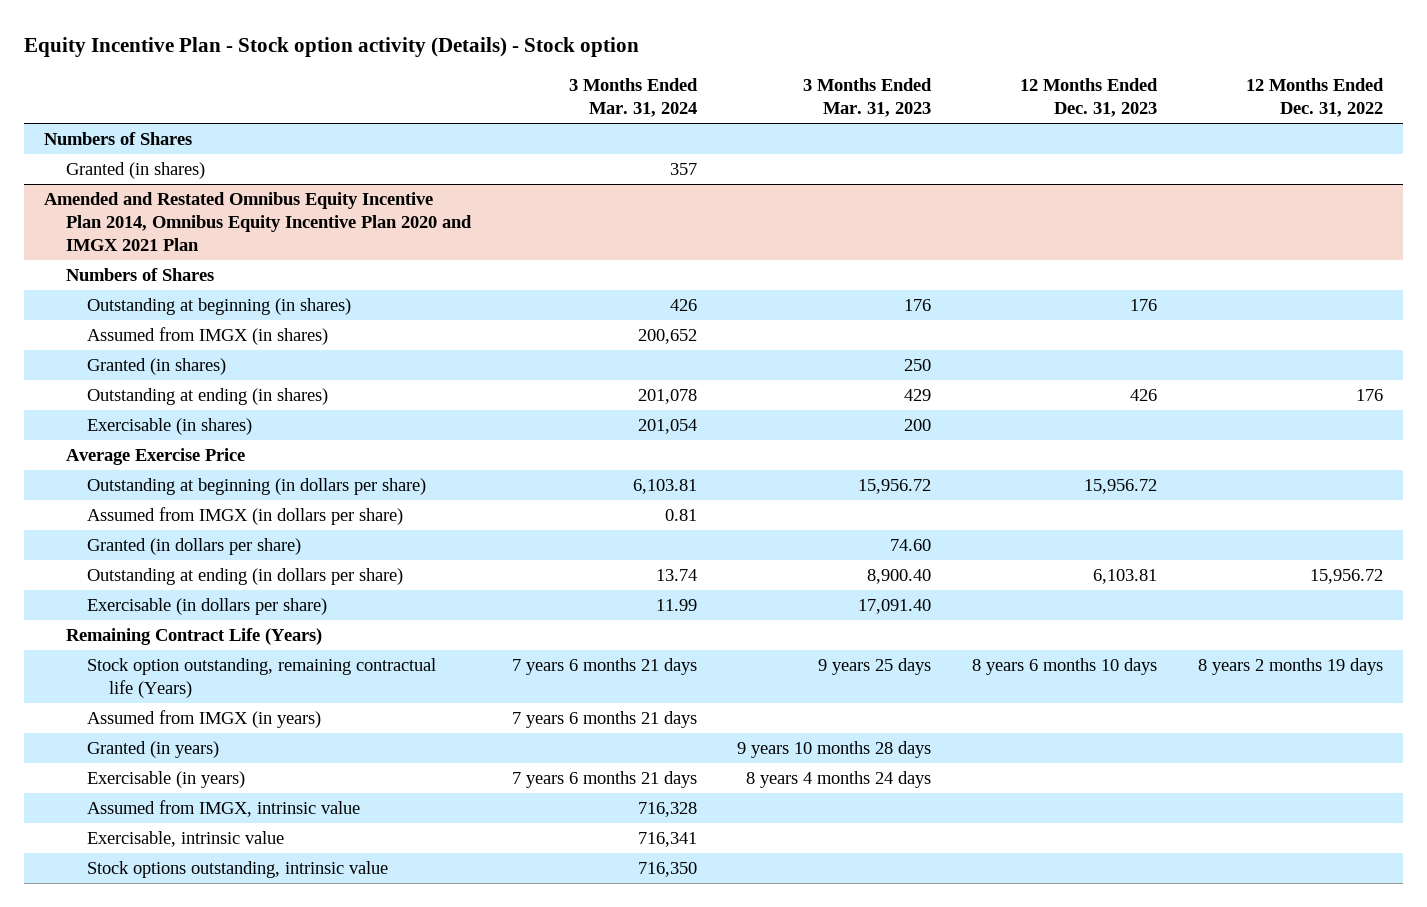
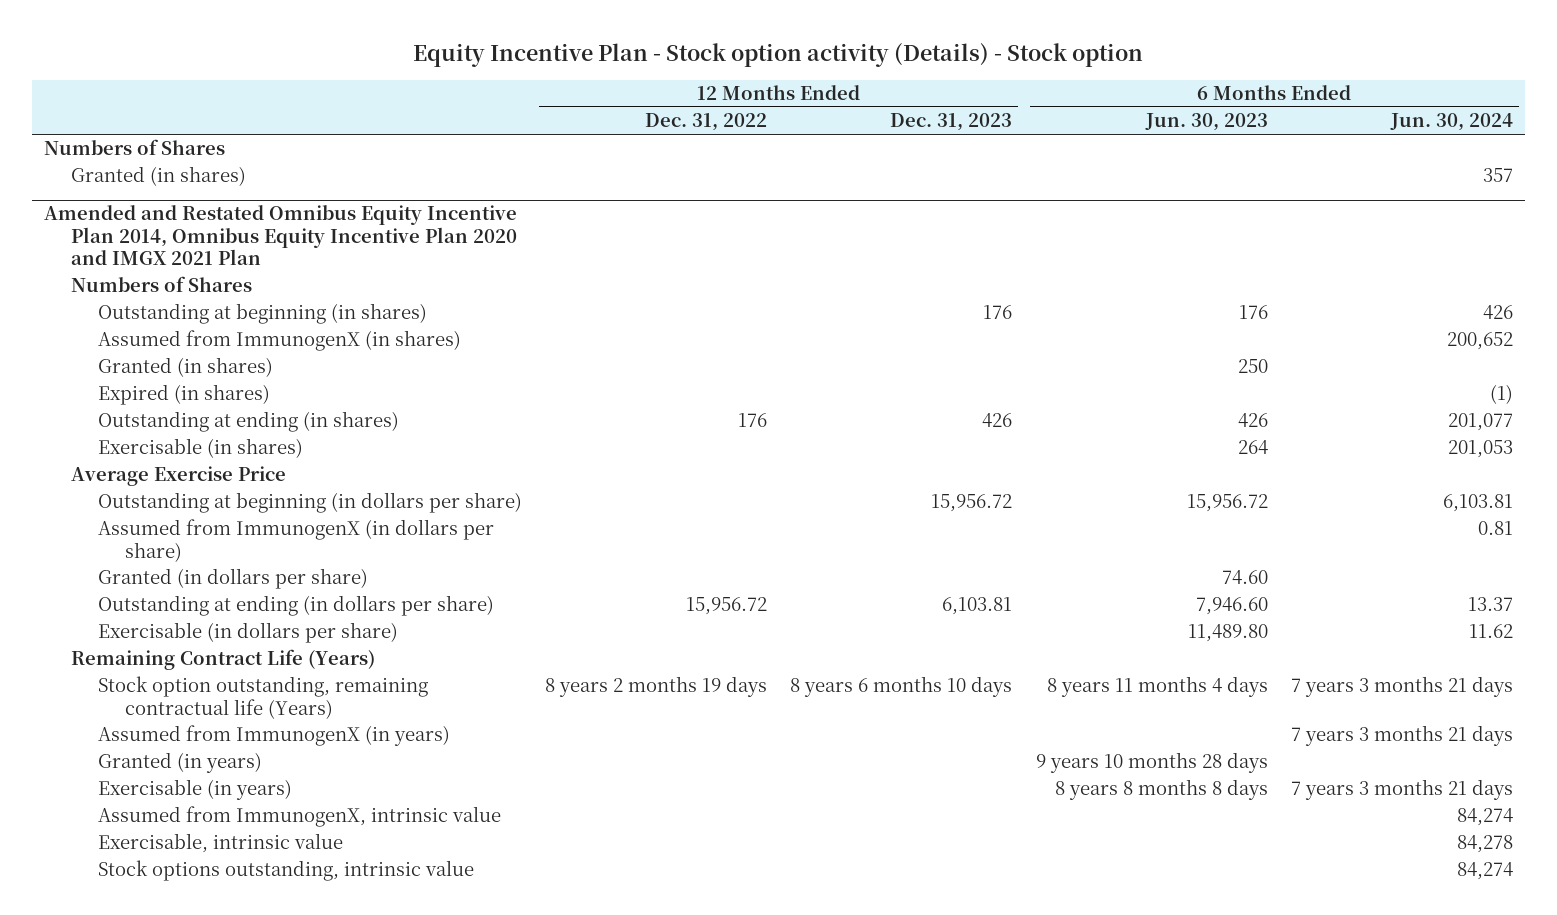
- | 3 Months Ended Mar. 31, 2024 | 3 Months Ended Mar. 31, 2023 | 12 Months Ended Dec. 31, 2023 | 12 Months Ended Dec. 31, 2022
+ | 12 Months Ended Dec. 31, 2022 | 12 Months Ended Dec. 31, 2023 | 6 Months Ended Jun. 30, 2023 | 6 Months Ended Jun. 30, 2024
@ Amended and Restated Omnibus Equity Incentive Plan 2014, Omnibus Equity Incentive Plan 2020 and IMGX 2021 Plan
- Assumed from IMGX (in shares) | 200,652 | | |
+ Assumed from ImmunogenX (in shares) | | | | 200,652
+ Expired (in shares) | | | | (1)
- Assumed from IMGX (in dollars per share) | 0.81 | | |
+ Assumed from ImmunogenX (in dollars per share) | | | | 0.81
- Assumed from IMGX (in years) | 7 years 6 months 21 days | | |
+ Assumed from ImmunogenX (in years) | | | | 7 years 3 months 21 days
- Assumed from IMGX, intrinsic value | 716,328 | | |
+ Assumed from ImmunogenX, intrinsic value | | | | 84,274

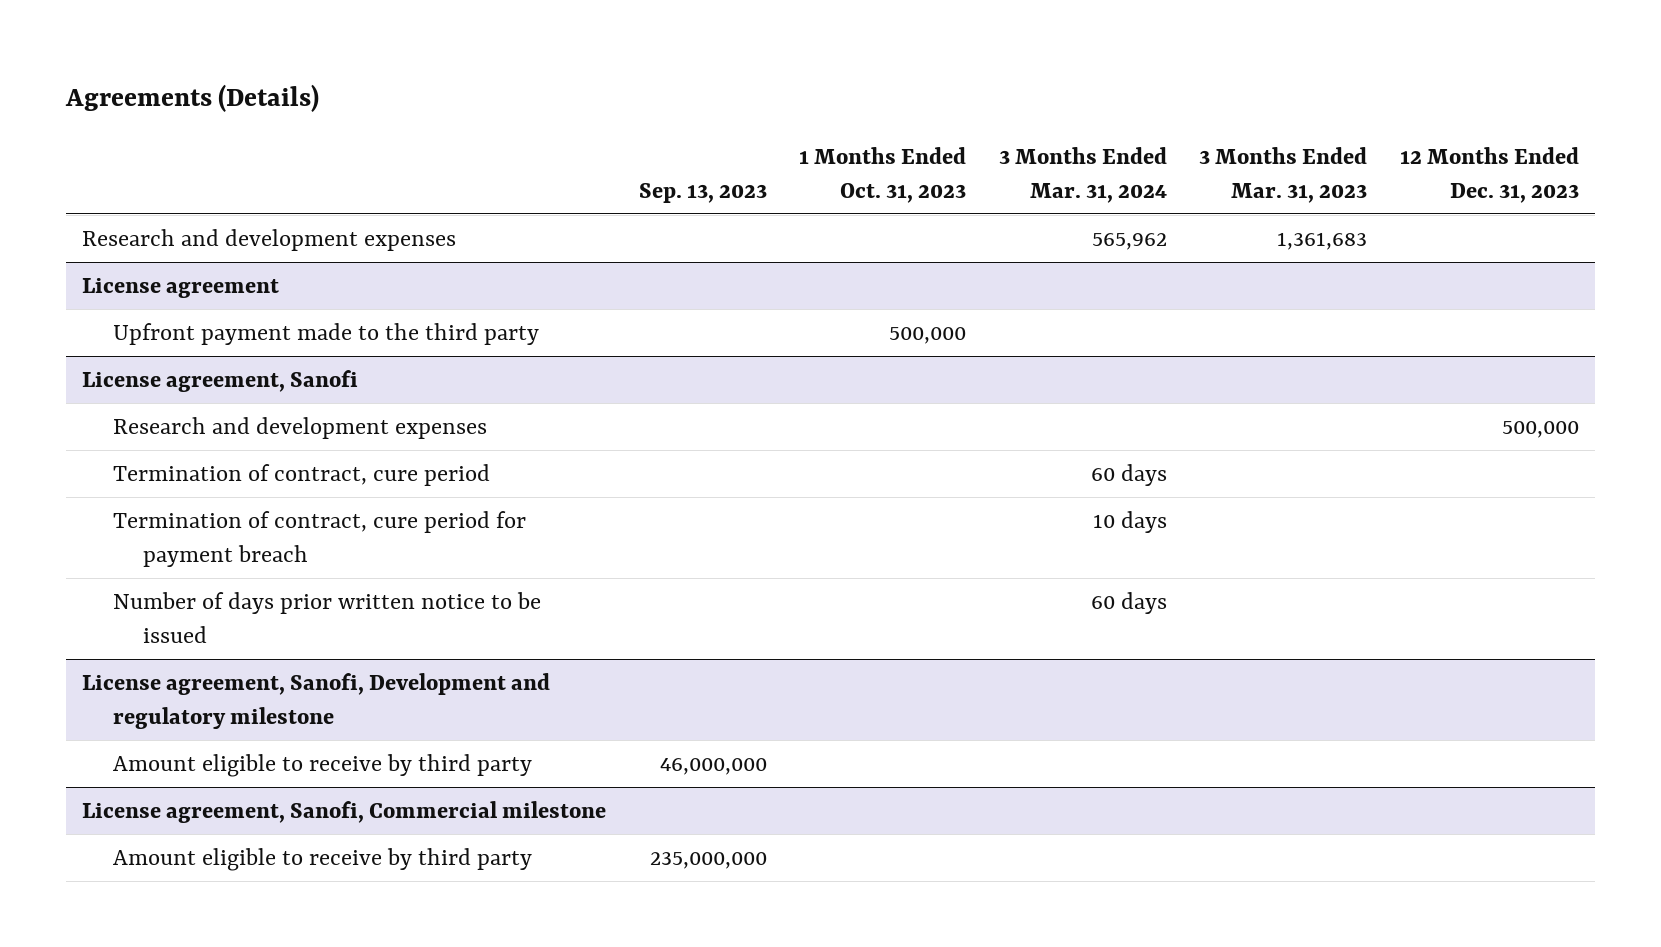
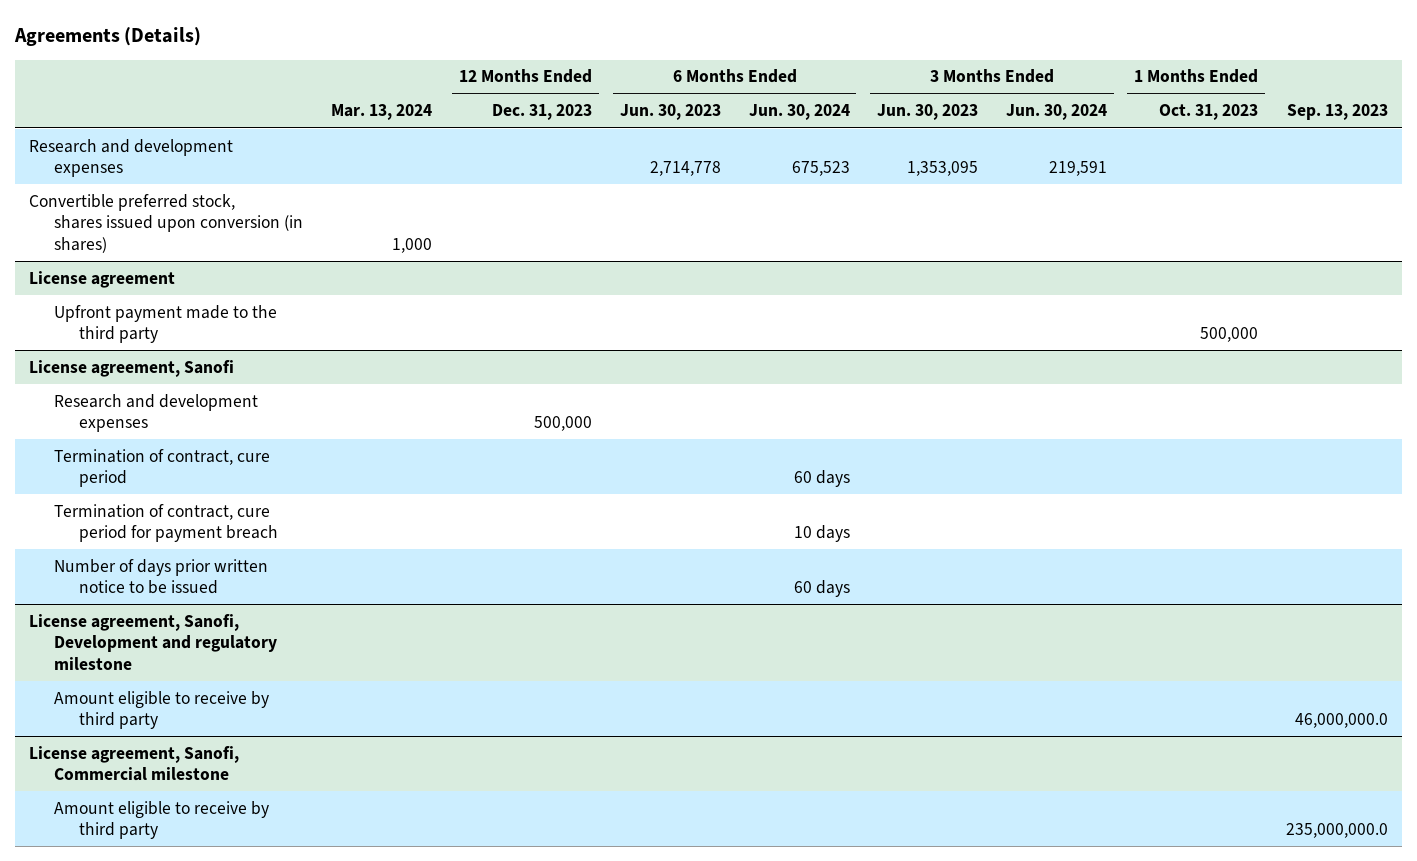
- | Sep. 13, 2023 | 1 Months Ended Oct. 31, 2023 | 3 Months Ended Mar. 31, 2024 | 3 Months Ended Mar. 31, 2023 | 12 Months Ended Dec. 31, 2023
+ | Mar. 13, 2024 | 12 Months Ended Dec. 31, 2023 | 6 Months Ended Jun. 30, 2023 | 6 Months Ended Jun. 30, 2024 | 3 Months Ended Jun. 30, 2023 | 3 Months Ended Jun. 30, 2024 | 1 Months Ended Oct. 31, 2023 | Sep. 13, 2023
+ Convertible preferred stock, shares issued upon conversion (in shares) | 1,000 | | | | | | |
@ License agreement, Sanofi, Development and regulatory milestone
- Amount eligible to receive by third party | 46,000,000 | | | |
+ Amount eligible to receive by third party | | | | | | | | 46,000,000.0
@ License agreement, Sanofi, Commercial milestone
- Amount eligible to receive by third party | 235,000,000 | | | |
+ Amount eligible to receive by third party | | | | | | | | 235,000,000.0

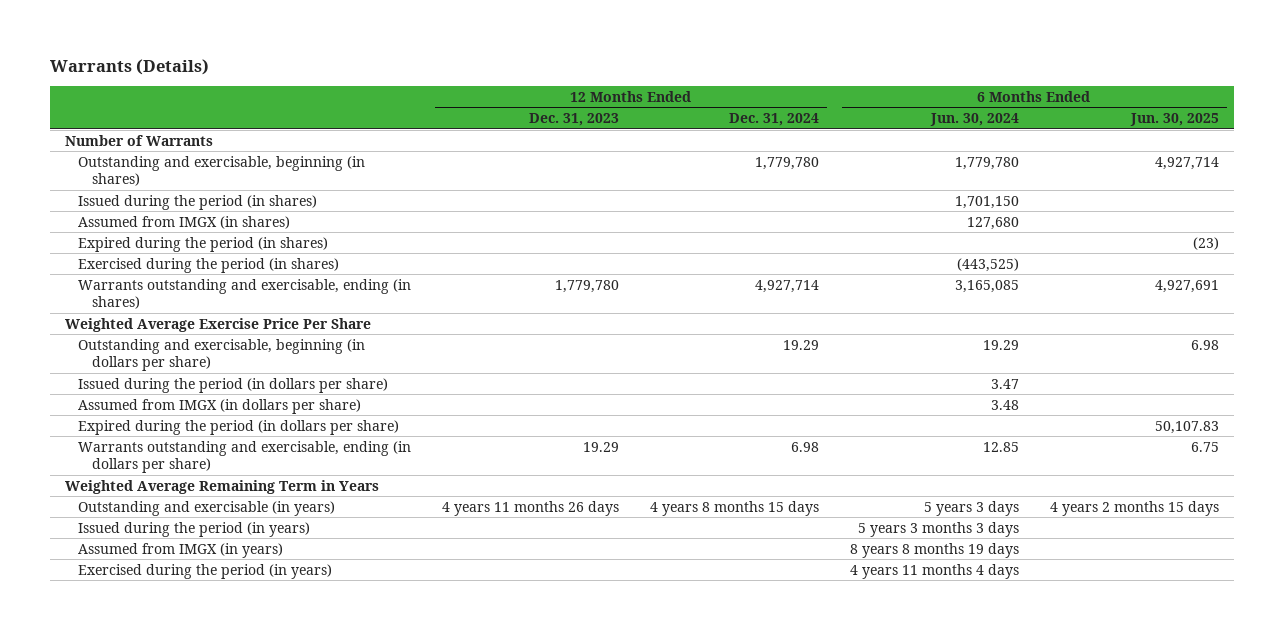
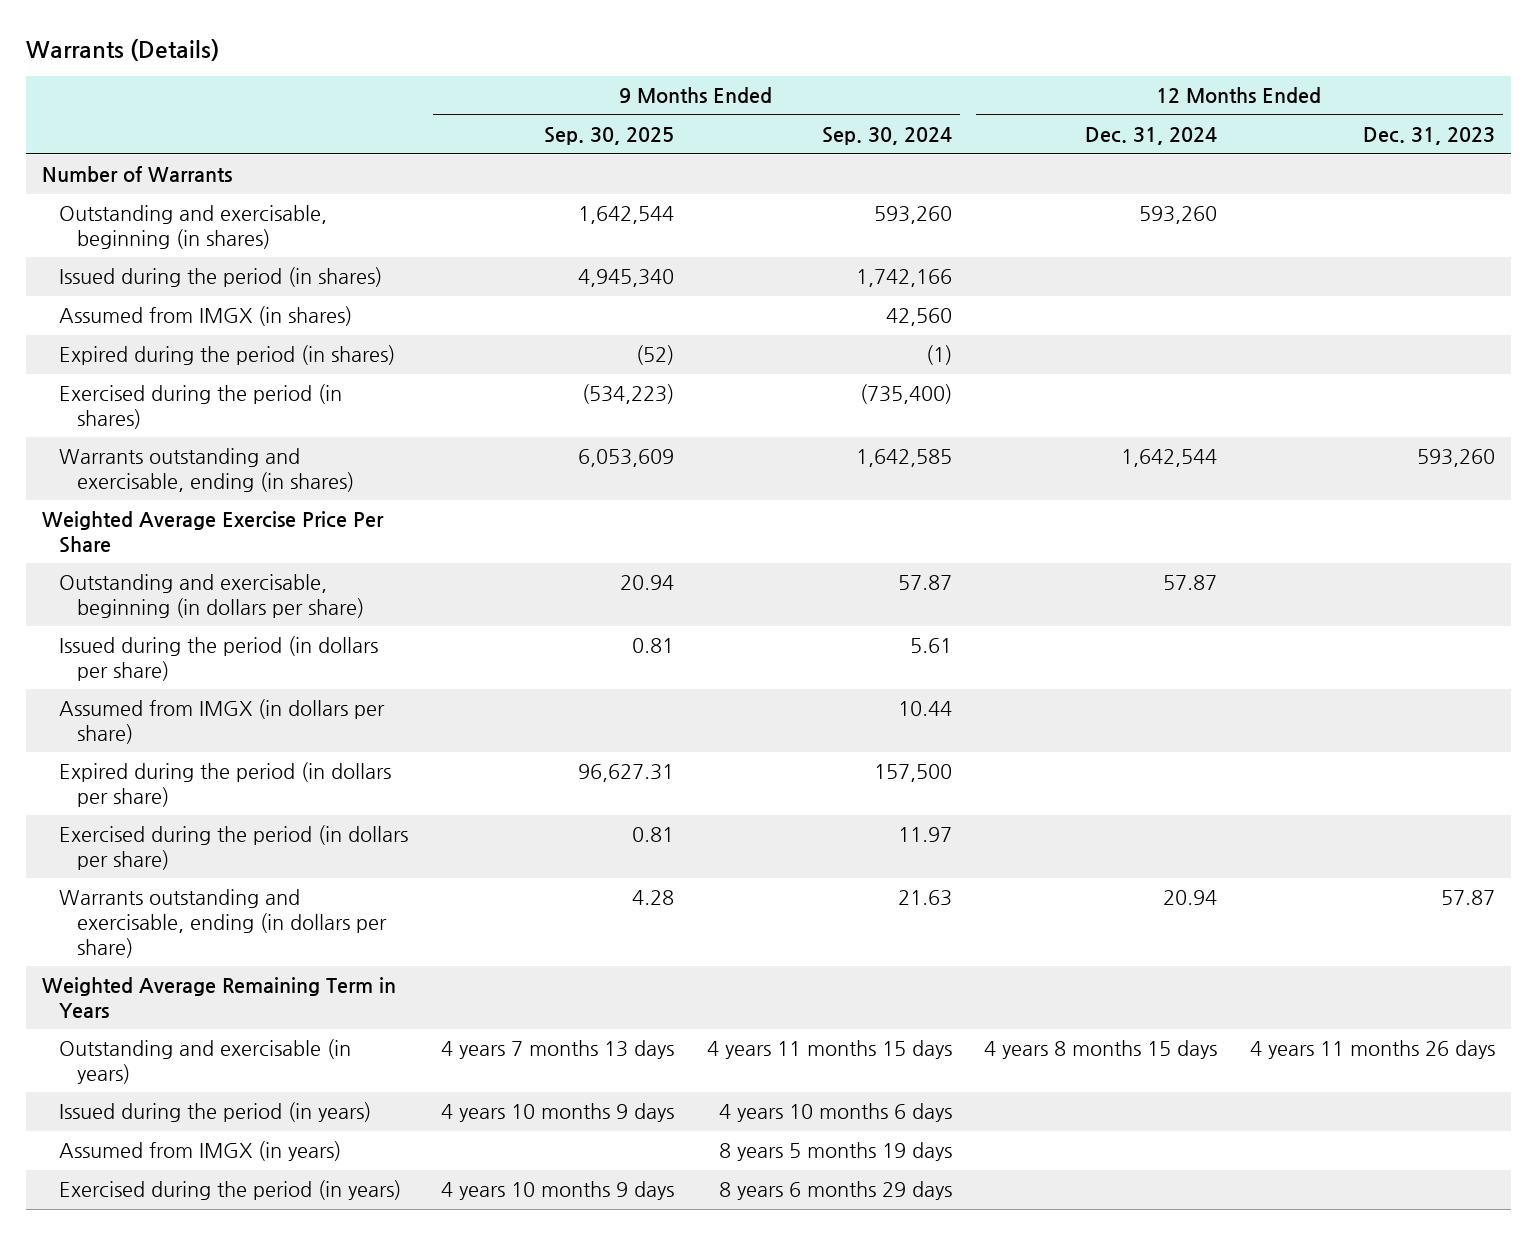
- | 12 Months Ended Dec. 31, 2023 | 12 Months Ended Dec. 31, 2024 | 6 Months Ended Jun. 30, 2024 | 6 Months Ended Jun. 30, 2025
+ | 9 Months Ended Sep. 30, 2025 | 9 Months Ended Sep. 30, 2024 | 12 Months Ended Dec. 31, 2024 | 12 Months Ended Dec. 31, 2023
- Outstanding and exercisable, beginning (in shares) | | 1,779,780 | 1,779,780 | 4,927,714
+ Outstanding and exercisable, beginning (in shares) | 1,642,544 | 593,260 | 593,260 |
- Warrants outstanding and exercisable, ending (in shares) | 1,779,780 | 4,927,714 | 3,165,085 | 4,927,691
+ Warrants outstanding and exercisable, ending (in shares) | 6,053,609 | 1,642,585 | 1,642,544 | 593,260
- Outstanding and exercisable, beginning (in dollars per share) | | 19.29 | 19.29 | 6.98
+ Outstanding and exercisable, beginning (in dollars per share) | 20.94 | 57.87 | 57.87 |
- Warrants outstanding and exercisable, ending (in dollars per share) | 19.29 | 6.98 | 12.85 | 6.75
+ Exercised during the period (in dollars per share) | 0.81 | 11.97 | |
+ Warrants outstanding and exercisable, ending (in dollars per share) | 4.28 | 21.63 | 20.94 | 57.87

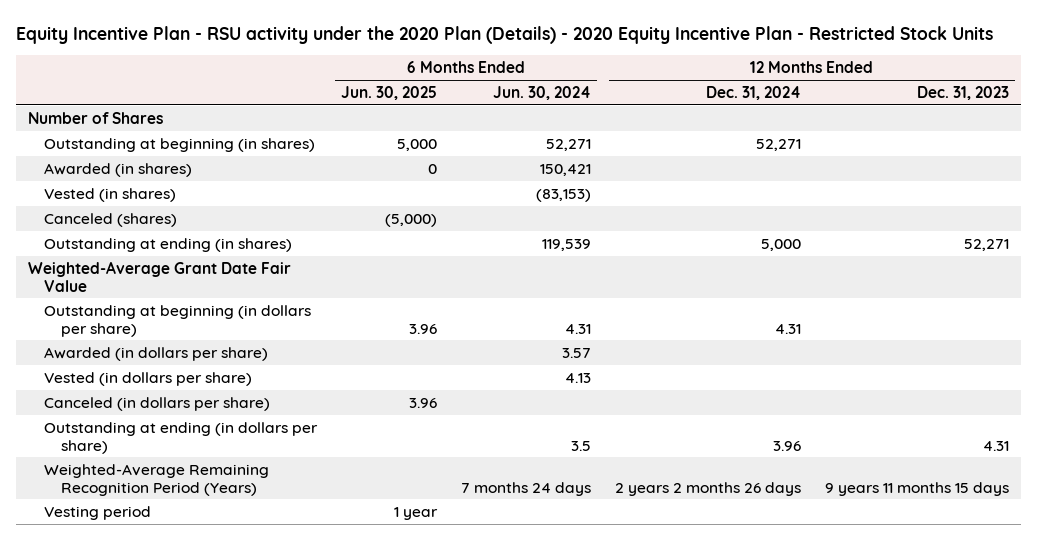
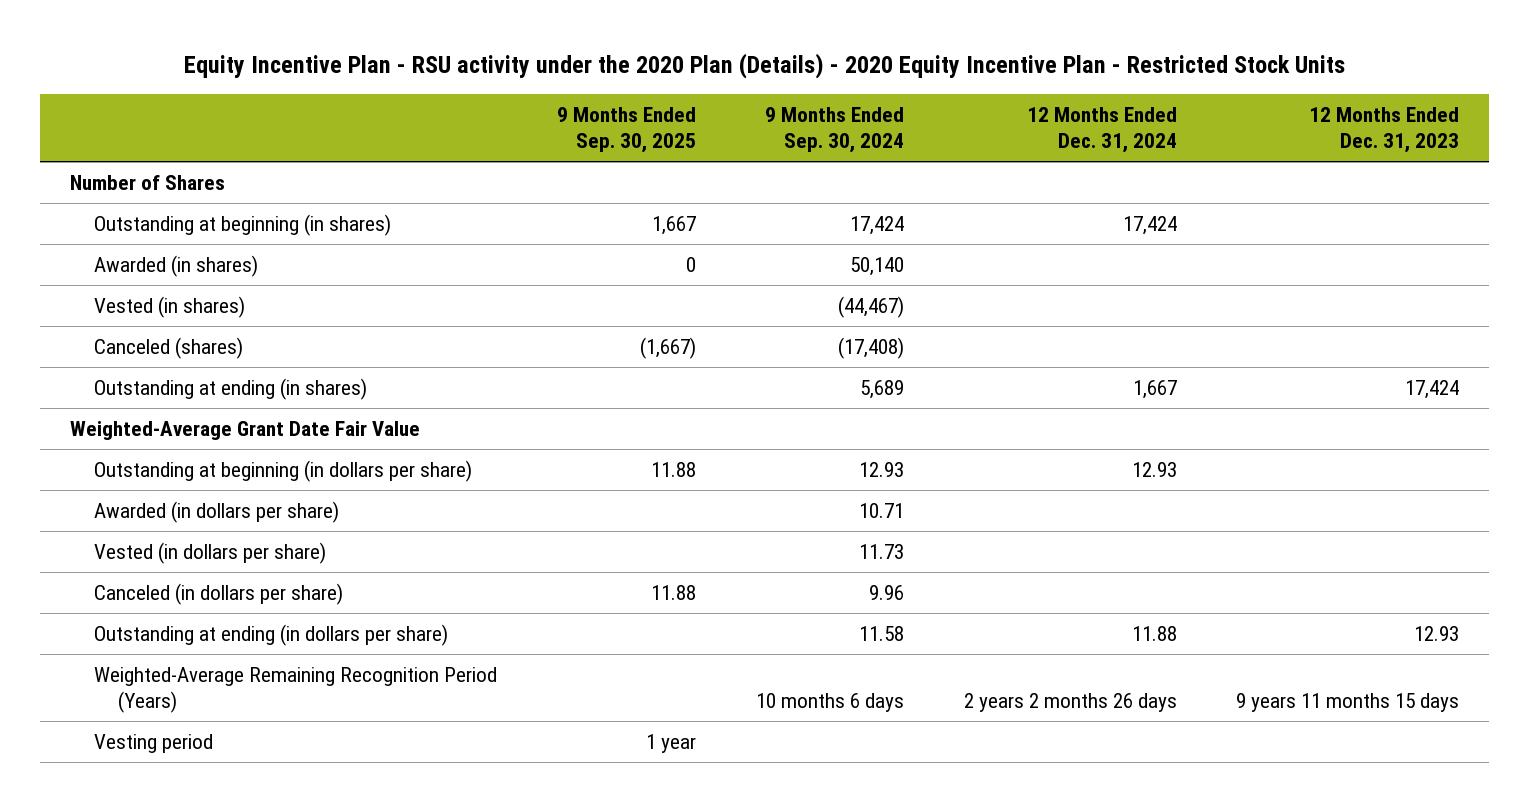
- | 6 Months Ended Jun. 30, 2025 | 6 Months Ended Jun. 30, 2024 | 12 Months Ended Dec. 31, 2024 | 12 Months Ended Dec. 31, 2023
+ | 9 Months Ended Sep. 30, 2025 | 9 Months Ended Sep. 30, 2024 | 12 Months Ended Dec. 31, 2024 | 12 Months Ended Dec. 31, 2023
- Outstanding at beginning (in shares) | 5,000 | 52,271 | 52,271 |
+ Outstanding at beginning (in shares) | 1,667 | 17,424 | 17,424 |
- Outstanding at ending (in shares) | | 119,539 | 5,000 | 52,271
+ Outstanding at ending (in shares) | | 5,689 | 1,667 | 17,424
- Outstanding at beginning (in dollars per share) | 3.96 | 4.31 | 4.31 |
+ Outstanding at beginning (in dollars per share) | 11.88 | 12.93 | 12.93 |
- Outstanding at ending (in dollars per share) | | 3.5 | 3.96 | 4.31
+ Outstanding at ending (in dollars per share) | | 11.58 | 11.88 | 12.93

